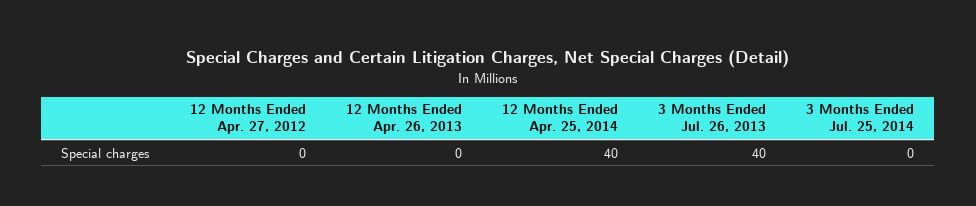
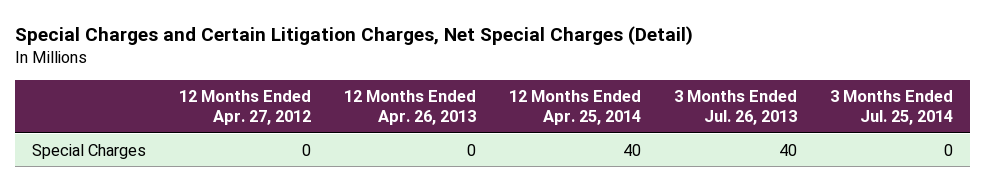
- Special charges | 0 | 0 | 40 | 40 | 0
+ Special Charges | 0 | 0 | 40 | 40 | 0

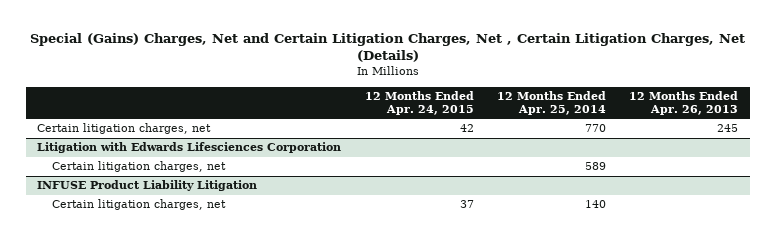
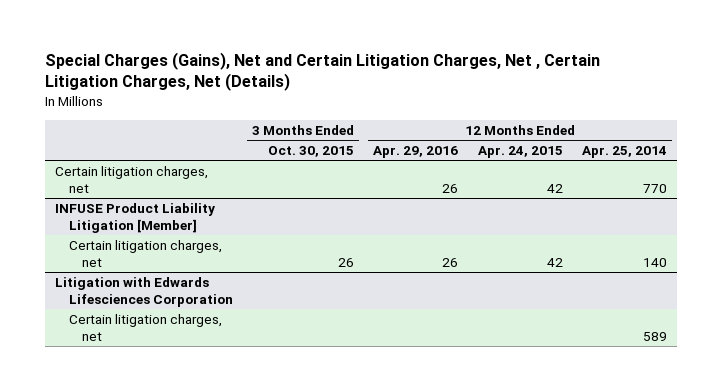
- Special (Gains) Charges, Net and Certain Litigation Charges, Net , Certain Litigation Charges, Net (Details)
+ Special Charges (Gains), Net and Certain Litigation Charges, Net , Certain Litigation Charges, Net (Details)
- | 12 Months Ended Apr. 24, 2015 | 12 Months Ended Apr. 25, 2014 | 12 Months Ended Apr. 26, 2013
+ | 3 Months Ended Oct. 30, 2015 | 12 Months Ended Apr. 29, 2016 | 12 Months Ended Apr. 24, 2015 | 12 Months Ended Apr. 25, 2014
+ INFUSE Product Liability Litigation [Member]
+ Certain litigation charges, net | 26 | 26 | 42 | 140
- INFUSE Product Liability Litigation
- Certain litigation charges, net | 37 | 140 |

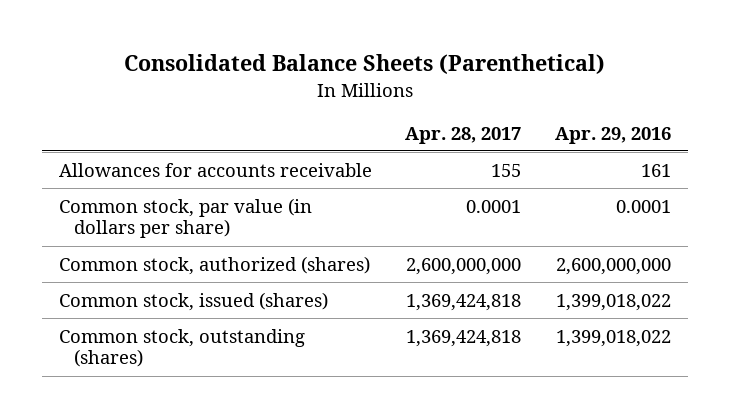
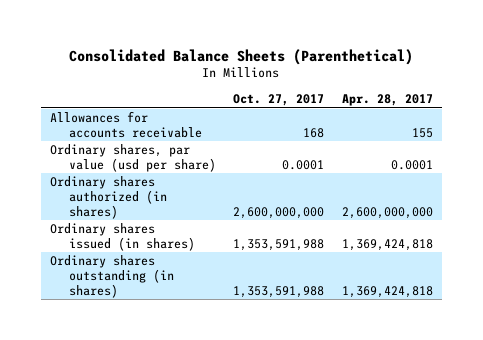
- | Apr. 28, 2017 | Apr. 29, 2016
+ | Oct. 27, 2017 | Apr. 28, 2017
- Common stock, par value (in dollars per share) | 0.0001 | 0.0001
- Common stock, authorized (shares) | 2,600,000,000 | 2,600,000,000
- Common stock, issued (shares) | 1,369,424,818 | 1,399,018,022
- Common stock, outstanding (shares) | 1,369,424,818 | 1,399,018,022
+ Ordinary shares, par value (usd per share) | 0.0001 | 0.0001
+ Ordinary shares authorized (in shares) | 2,600,000,000 | 2,600,000,000
+ Ordinary shares issued (in shares) | 1,353,591,988 | 1,369,424,818
+ Ordinary shares outstanding (in shares) | 1,353,591,988 | 1,369,424,818

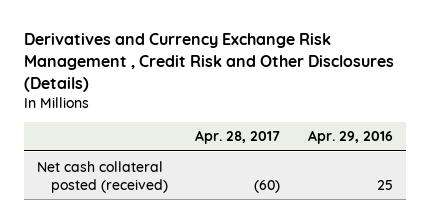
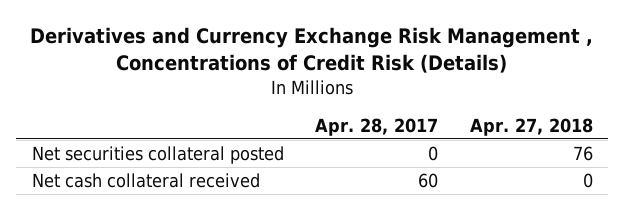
- Derivatives and Currency Exchange Risk Management , Credit Risk and Other Disclosures (Details)
+ Derivatives and Currency Exchange Risk Management , Concentrations of Credit Risk (Details)
- | Apr. 28, 2017 | Apr. 29, 2016
+ | Apr. 28, 2017 | Apr. 27, 2018
- Net cash collateral posted (received) | (60) | 25
+ Net securities collateral posted | 0 | 76
+ Net cash collateral received | 60 | 0

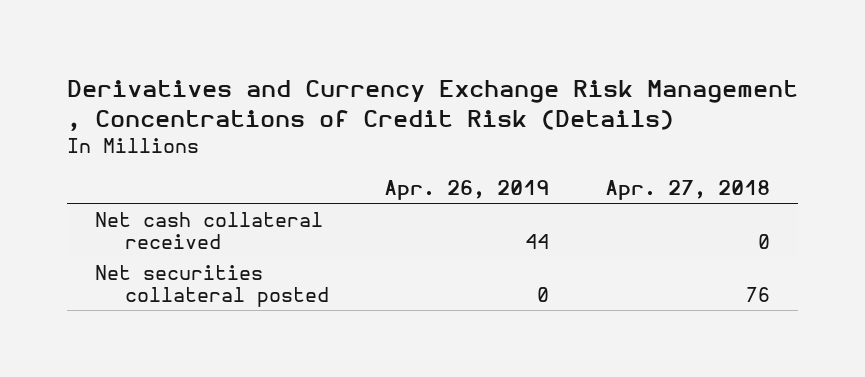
- | Apr. 28, 2017 | Apr. 27, 2018
+ | Apr. 26, 2019 | Apr. 27, 2018
moved down: Net securities collateral posted | 0 | 76

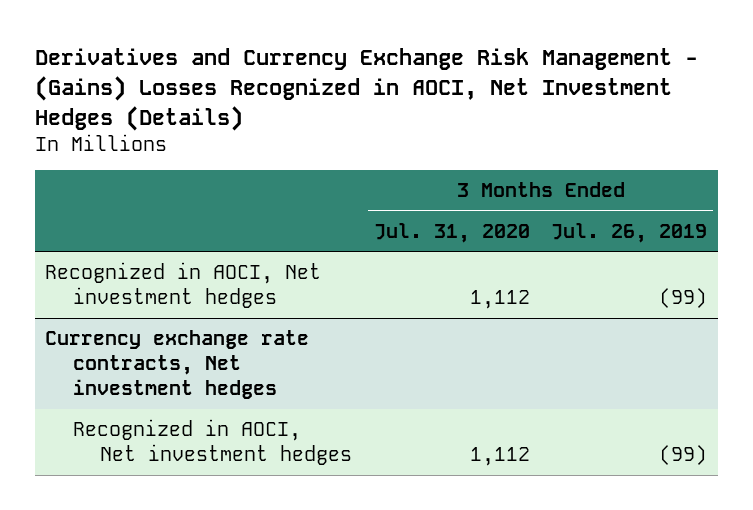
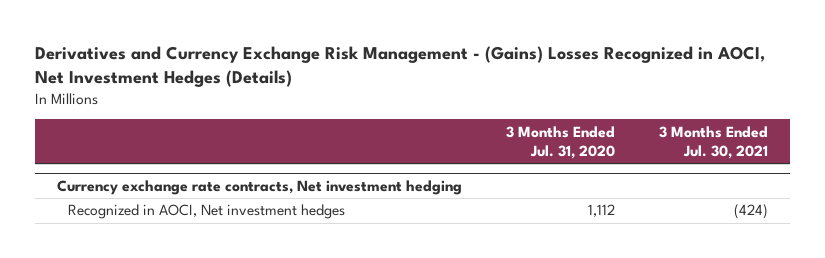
- | 3 Months Ended Jul. 31, 2020 | 3 Months Ended Jul. 26, 2019
+ | 3 Months Ended Jul. 31, 2020 | 3 Months Ended Jul. 30, 2021
- Recognized in AOCI, Net investment hedges | 1,112 | (99)
- Currency exchange rate contracts, Net investment hedges
+ Currency exchange rate contracts, Net investment hedging

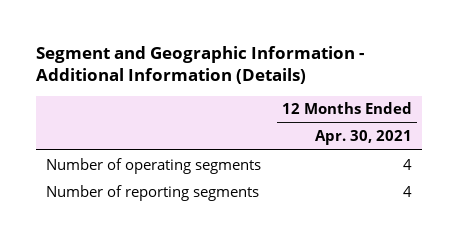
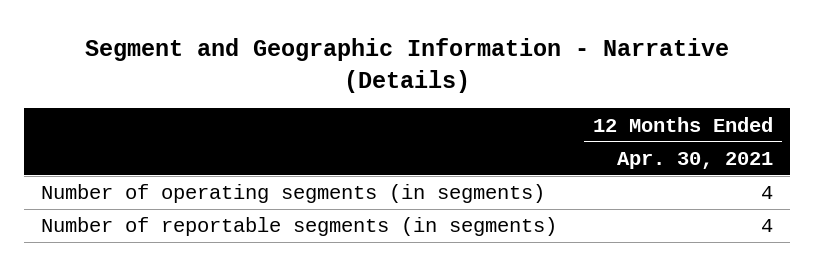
- Segment and Geographic Information - Additional Information (Details)
+ Segment and Geographic Information - Narrative (Details)
- Number of operating segments | 4
- Number of reporting segments | 4
+ Number of operating segments (in segments) | 4
+ Number of reportable segments (in segments) | 4

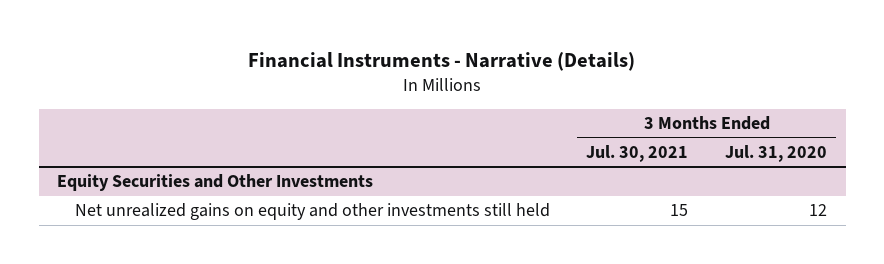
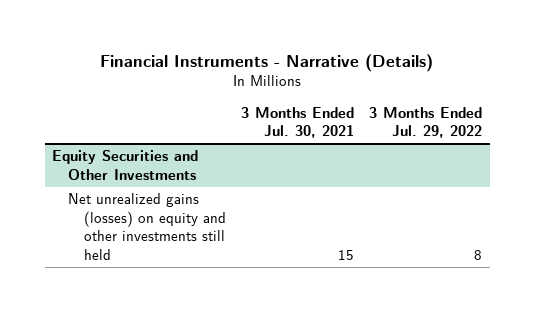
- | 3 Months Ended Jul. 30, 2021 | 3 Months Ended Jul. 31, 2020
+ | 3 Months Ended Jul. 30, 2021 | 3 Months Ended Jul. 29, 2022
@ Equity Securities and Other Investments
- Net unrealized gains on equity and other investments still held | 15 | 12
+ Net unrealized gains (losses) on equity and other investments still held | 15 | 8

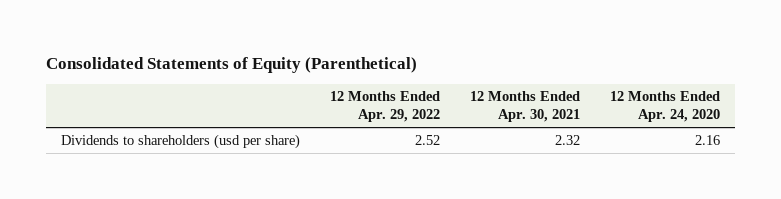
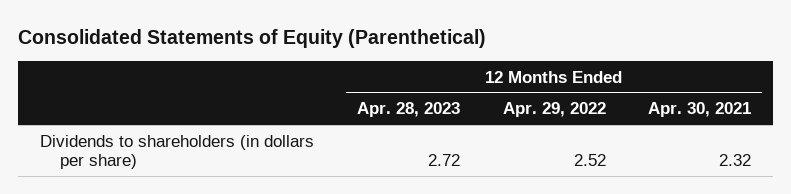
- | 12 Months Ended Apr. 29, 2022 | 12 Months Ended Apr. 30, 2021 | 12 Months Ended Apr. 24, 2020
+ | 12 Months Ended Apr. 28, 2023 | 12 Months Ended Apr. 29, 2022 | 12 Months Ended Apr. 30, 2021
- Dividends to shareholders (usd per share) | 2.52 | 2.32 | 2.16
+ Dividends to shareholders (in dollars per share) | 2.72 | 2.52 | 2.32

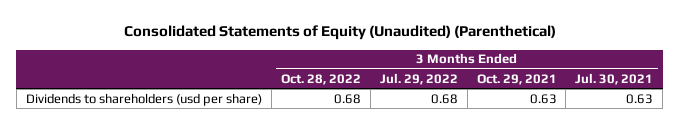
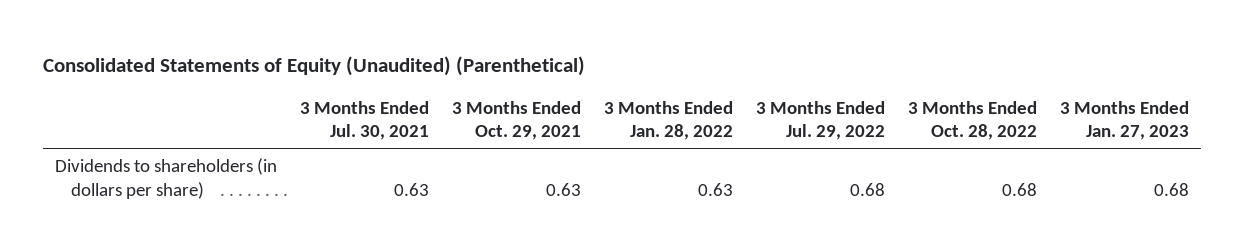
- | 3 Months Ended Oct. 28, 2022 | 3 Months Ended Jul. 29, 2022 | 3 Months Ended Oct. 29, 2021 | 3 Months Ended Jul. 30, 2021
+ | 3 Months Ended Jul. 30, 2021 | 3 Months Ended Oct. 29, 2021 | 3 Months Ended Jan. 28, 2022 | 3 Months Ended Jul. 29, 2022 | 3 Months Ended Oct. 28, 2022 | 3 Months Ended Jan. 27, 2023
- Dividends to shareholders (usd per share) | 0.68 | 0.68 | 0.63 | 0.63
+ Dividends to shareholders (in dollars per share) | 0.63 | 0.63 | 0.63 | 0.68 | 0.68 | 0.68

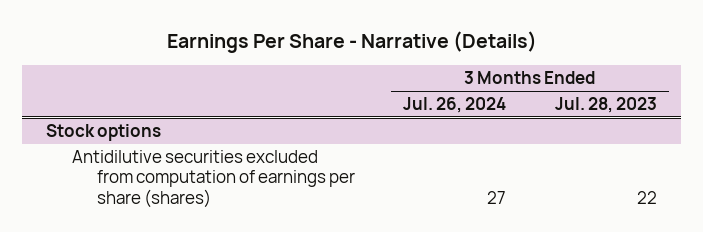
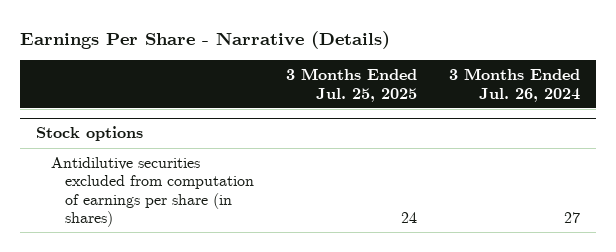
- | 3 Months Ended Jul. 26, 2024 | 3 Months Ended Jul. 28, 2023
+ | 3 Months Ended Jul. 25, 2025 | 3 Months Ended Jul. 26, 2024
@ Stock options
- Antidilutive securities excluded from computation of earnings per share (shares) | 27 | 22
+ Antidilutive securities excluded from computation of earnings per share (in shares) | 24 | 27

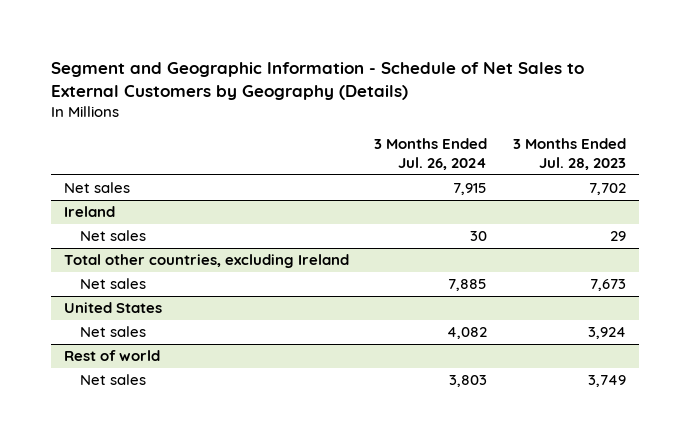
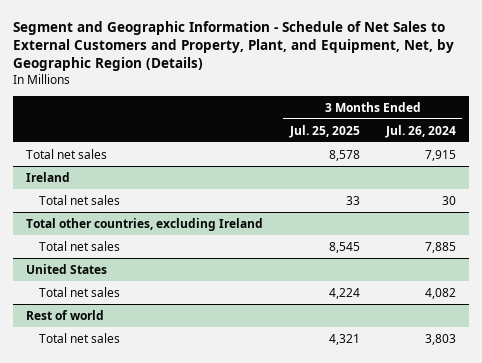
- Segment and Geographic Information - Schedule of Net Sales to External Customers by Geography (Details)
+ Segment and Geographic Information - Schedule of Net Sales to External Customers and Property, Plant, and Equipment, Net, by Geographic Region (Details)
- | 3 Months Ended Jul. 26, 2024 | 3 Months Ended Jul. 28, 2023
+ | 3 Months Ended Jul. 25, 2025 | 3 Months Ended Jul. 26, 2024
- Net sales | 7,915 | 7,702
+ Total net sales | 8,578 | 7,915
@ Ireland
- Net sales | 30 | 29
+ Total net sales | 33 | 30
@ Total other countries, excluding Ireland
- Net sales | 7,885 | 7,673
+ Total net sales | 8,545 | 7,885
@ United States
- Net sales | 4,082 | 3,924
+ Total net sales | 4,224 | 4,082
@ Rest of world
- Net sales | 3,803 | 3,749
+ Total net sales | 4,321 | 3,803

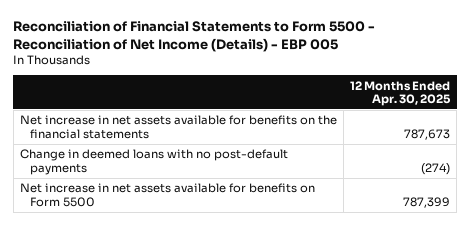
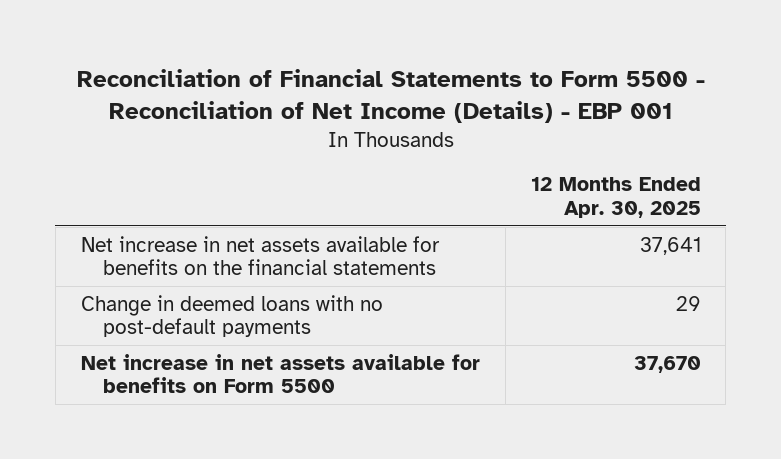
- Reconciliation of Financial Statements to Form 5500 - Reconciliation of Net Income (Details) - EBP 005
+ Reconciliation of Financial Statements to Form 5500 - Reconciliation of Net Income (Details) - EBP 001
- Net increase in net assets available for benefits on the financial statements | 787,673
- Change in deemed loans with no post-default payments | (274)
- Net increase in net assets available for benefits on Form 5500 | 787,399
+ Net increase in net assets available for benefits on the financial statements | 37,641
+ Change in deemed loans with no post-default payments | 29
+ Net increase in net assets available for benefits on Form 5500 | 37,670

